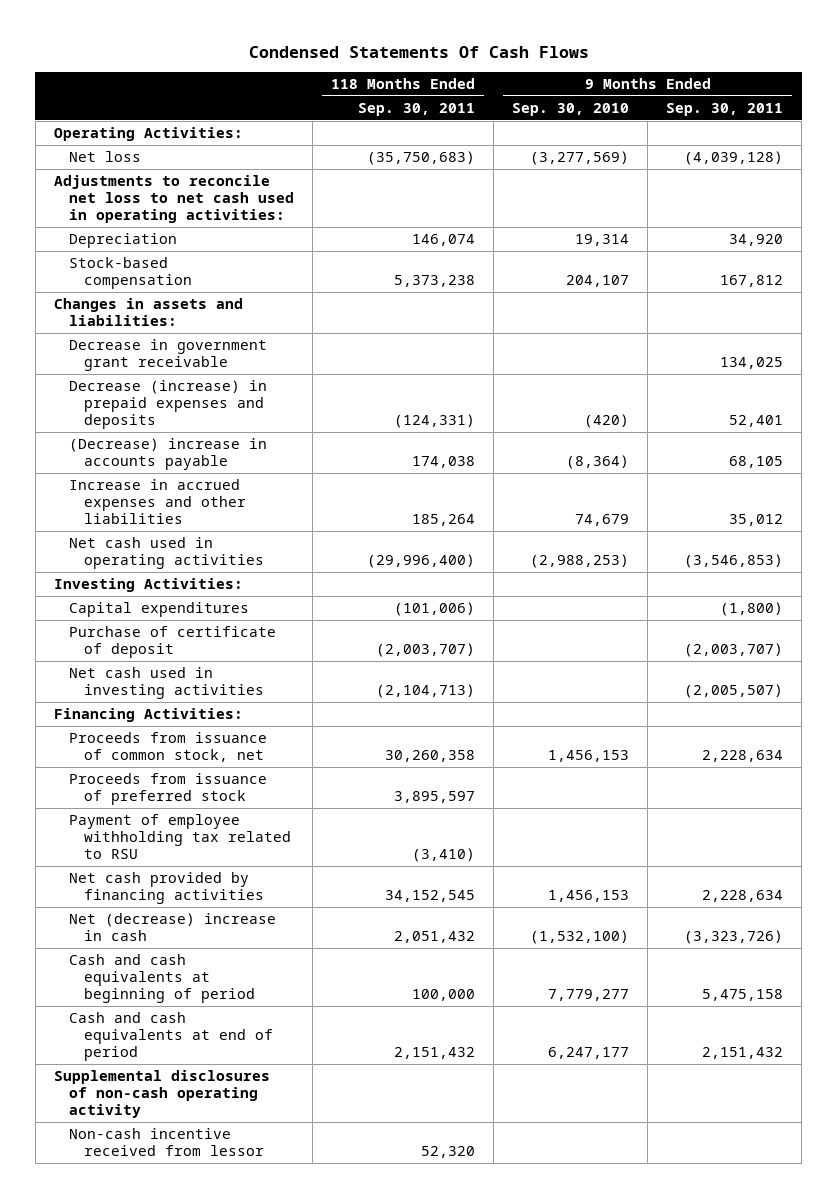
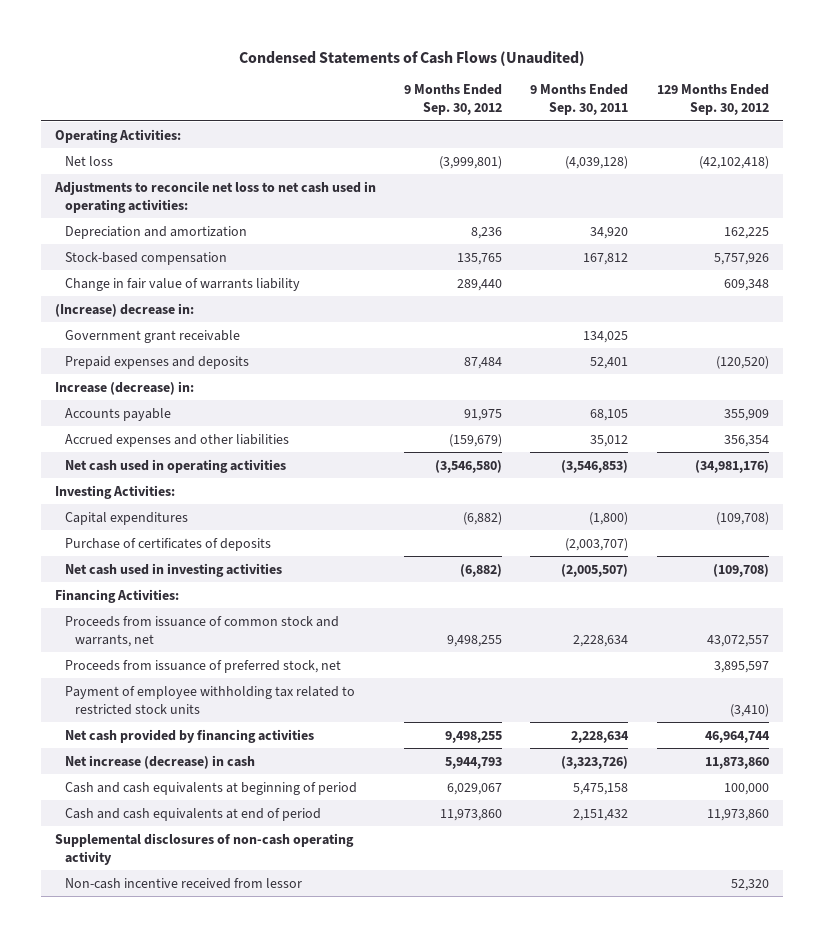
- Condensed Statements Of Cash Flows
+ Condensed Statements of Cash Flows (Unaudited)
- | 118 Months Ended Sep. 30, 2011 | 9 Months Ended Sep. 30, 2010 | 9 Months Ended Sep. 30, 2011
+ | 9 Months Ended Sep. 30, 2012 | 9 Months Ended Sep. 30, 2011 | 129 Months Ended Sep. 30, 2012
- Depreciation | 146,074 | 19,314 | 34,920
+ Depreciation and amortization | 8,236 | 34,920 | 162,225
- Changes in assets and liabilities:
- Decrease in government grant receivable | | | 134,025
- Decrease (increase) in prepaid expenses and deposits | (124,331) | (420) | 52,401
- (Decrease) increase in accounts payable | 174,038 | (8,364) | 68,105
- Increase in accrued expenses and other liabilities | 185,264 | 74,679 | 35,012
+ Change in fair value of warrants liability | 289,440 | | 609,348
+ (Increase) decrease in:
+ Government grant receivable | | 134,025 |
+ Prepaid expenses and deposits | 87,484 | 52,401 | (120,520)
+ Increase (decrease) in:
+ Accounts payable | 91,975 | 68,105 | 355,909
+ Accrued expenses and other liabilities | (159,679) | 35,012 | 356,354
- Purchase of certificate of deposit | (2,003,707) | | (2,003,707)
+ Purchase of certificates of deposits | | (2,003,707) |
- Proceeds from issuance of common stock, net | 30,260,358 | 1,456,153 | 2,228,634
- Proceeds from issuance of preferred stock | 3,895,597 | |
- Payment of employee withholding tax related to RSU | (3,410) | |
+ Proceeds from issuance of common stock and warrants, net | 9,498,255 | 2,228,634 | 43,072,557
+ Proceeds from issuance of preferred stock, net | | | 3,895,597
+ Payment of employee withholding tax related to restricted stock units | | | (3,410)
- Net (decrease) increase in cash | 2,051,432 | (1,532,100) | (3,323,726)
+ Net increase (decrease) in cash | 5,944,793 | (3,323,726) | 11,873,860

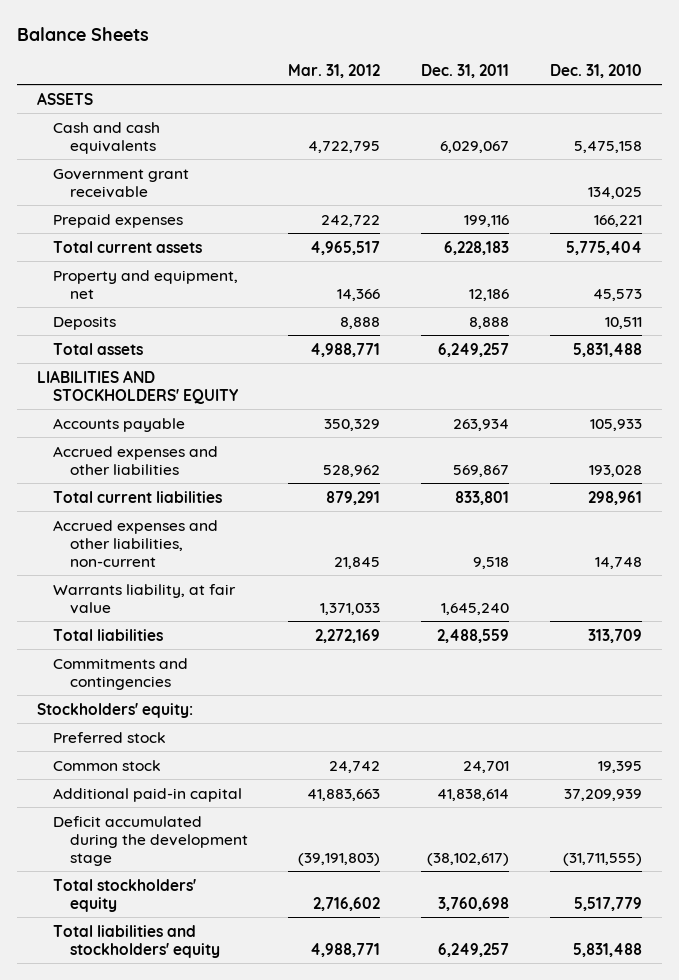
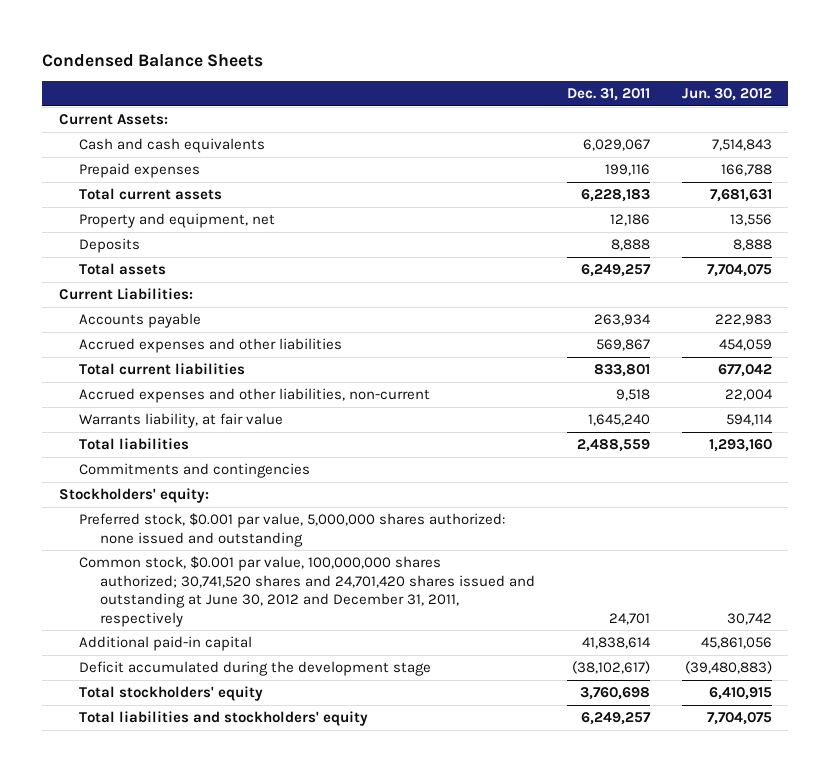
- Balance Sheets
+ Condensed Balance Sheets
- | Mar. 31, 2012 | Dec. 31, 2011 | Dec. 31, 2010
+ | Dec. 31, 2011 | Jun. 30, 2012
- ASSETS
+ Current Assets:
- Government grant receivable | | | 134,025
- LIABILITIES AND STOCKHOLDERS' EQUITY
+ Current Liabilities:
- Preferred stock
- Common stock | 24,742 | 24,701 | 19,395
+ Preferred stock, $0.001 par value, 5,000,000 shares authorized: none issued and outstanding
+ Common stock, $0.001 par value, 100,000,000 shares authorized; 30,741,520 shares and 24,701,420 shares issued and outstanding at June 30, 2012 and December 31, 2011, respectively | 24,701 | 30,742

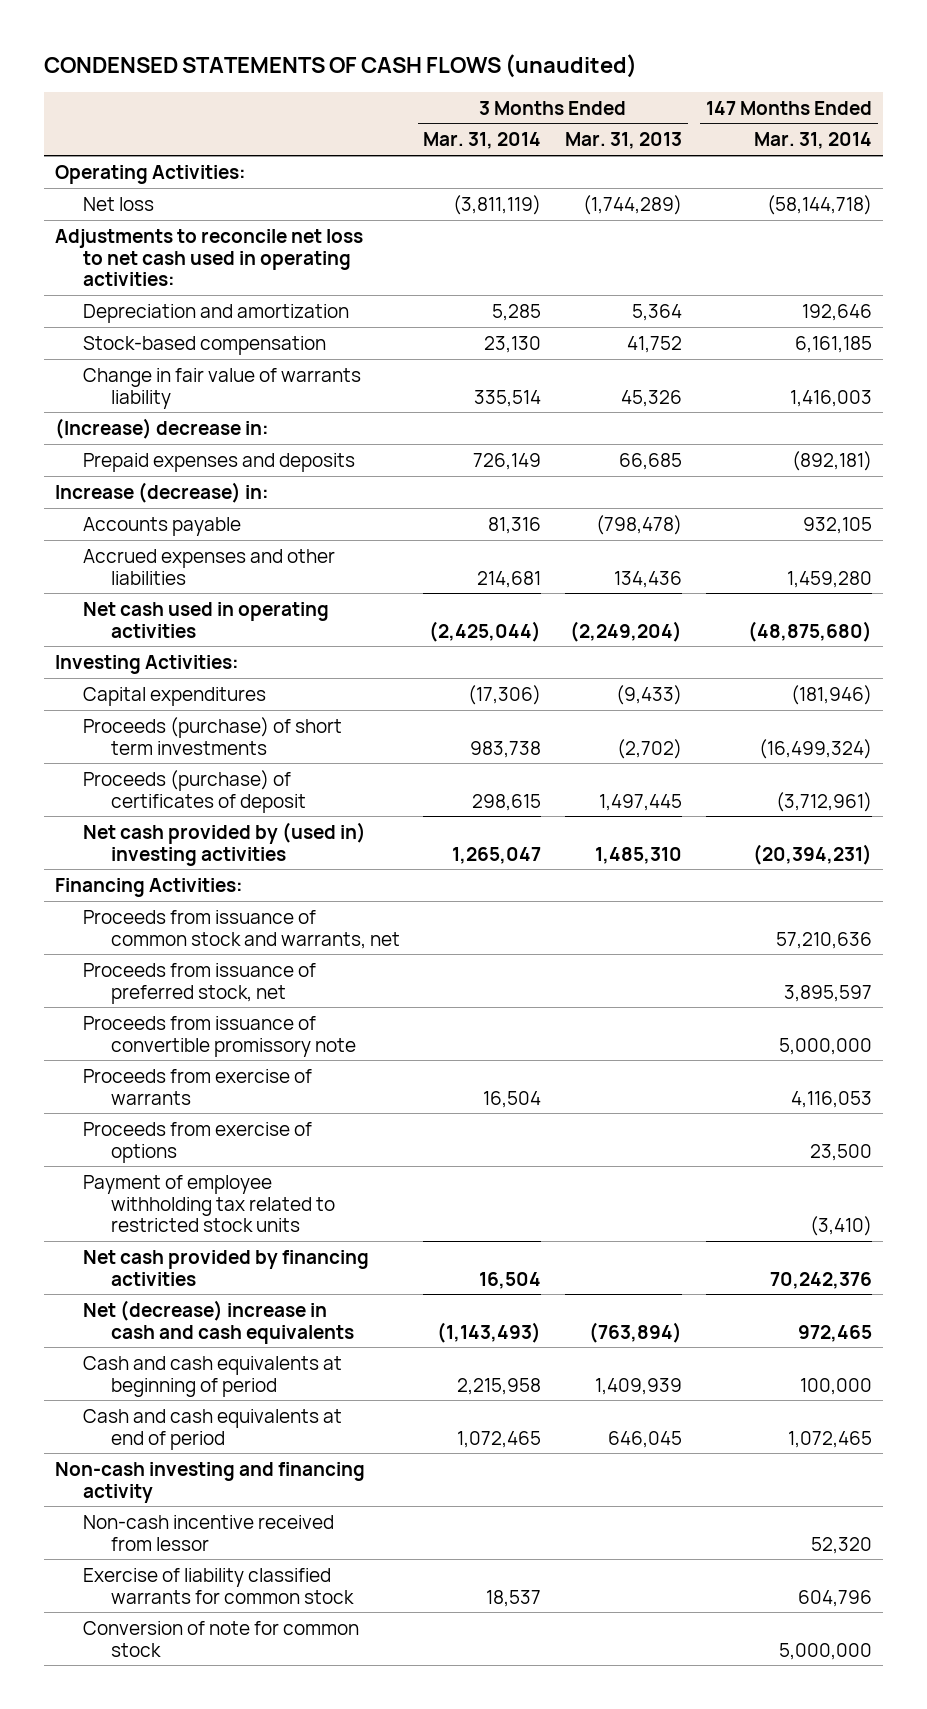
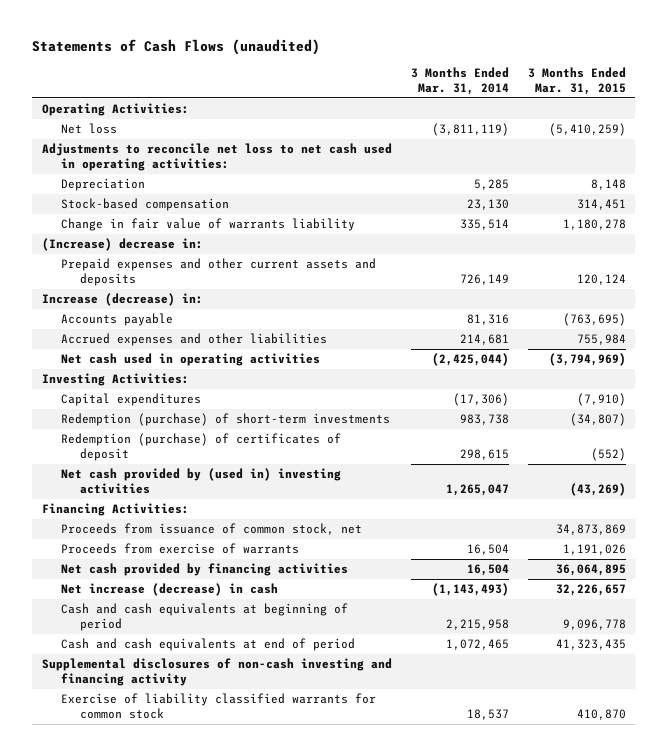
- CONDENSED STATEMENTS OF CASH FLOWS (unaudited)
+ Statements of Cash Flows (unaudited)
- | 3 Months Ended Mar. 31, 2014 | 3 Months Ended Mar. 31, 2013 | 147 Months Ended Mar. 31, 2014
+ | 3 Months Ended Mar. 31, 2014 | 3 Months Ended Mar. 31, 2015
- Depreciation and amortization | 5,285 | 5,364 | 192,646
+ Depreciation | 5,285 | 8,148
- Prepaid expenses and deposits | 726,149 | 66,685 | (892,181)
+ Prepaid expenses and other current assets and deposits | 726,149 | 120,124
- Proceeds (purchase) of short term investments | 983,738 | (2,702) | (16,499,324)
- Proceeds (purchase) of certificates of deposit | 298,615 | 1,497,445 | (3,712,961)
+ Redemption (purchase) of short-term investments | 983,738 | (34,807)
+ Redemption (purchase) of certificates of deposit | 298,615 | (552)
- Proceeds from issuance of common stock and warrants, net | | | 57,210,636
- Proceeds from issuance of preferred stock, net | | | 3,895,597
- Proceeds from issuance of convertible promissory note | | | 5,000,000
+ Proceeds from issuance of common stock, net | | 34,873,869
- Proceeds from exercise of options | | | 23,500
- Payment of employee withholding tax related to restricted stock units | | | (3,410)
- Net (decrease) increase in cash and cash equivalents | (1,143,493) | (763,894) | 972,465
+ Net increase (decrease) in cash | (1,143,493) | 32,226,657
- Non-cash investing and financing activity
- Non-cash incentive received from lessor | | | 52,320
+ Supplemental disclosures of non-cash investing and financing activity
- Conversion of note for common stock | | | 5,000,000

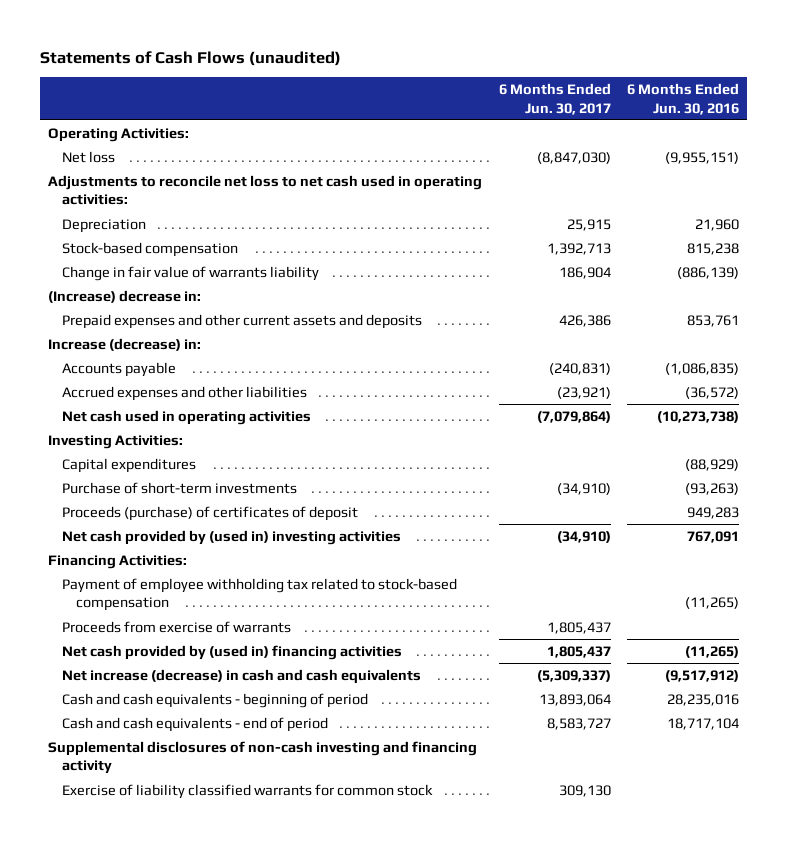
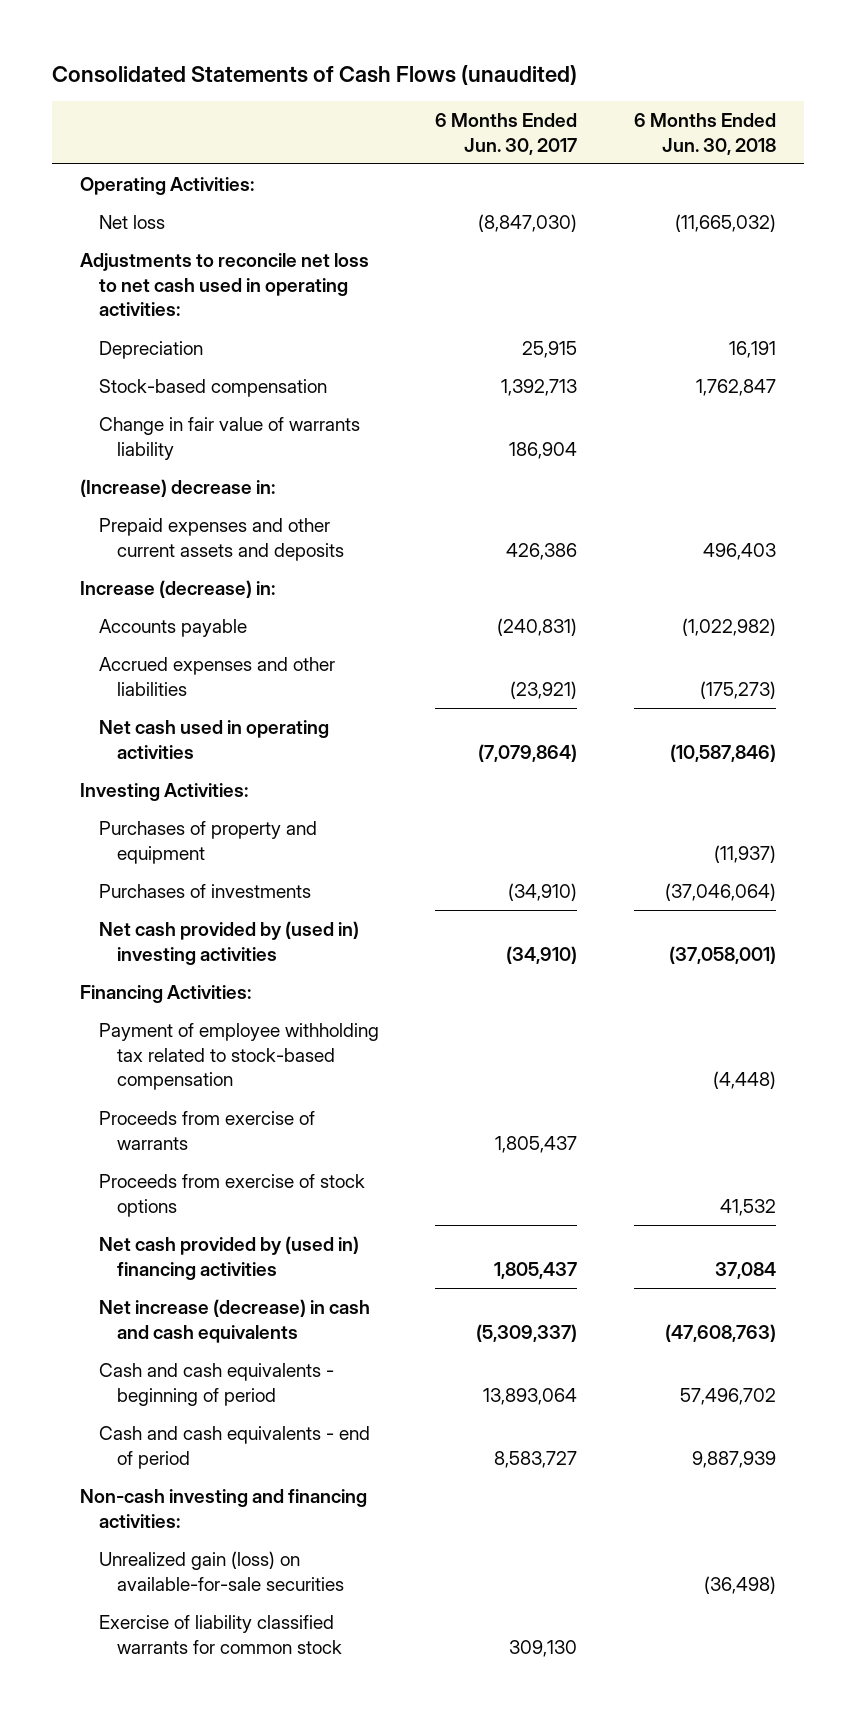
- Statements of Cash Flows (unaudited)
+ Consolidated Statements of Cash Flows (unaudited)
- | 6 Months Ended Jun. 30, 2017 | 6 Months Ended Jun. 30, 2016
+ | 6 Months Ended Jun. 30, 2017 | 6 Months Ended Jun. 30, 2018
- Capital expenditures | | (88,929)
- Purchase of short-term investments | (34,910) | (93,263)
- Proceeds (purchase) of certificates of deposit | | 949,283
+ Purchases of property and equipment | | (11,937)
+ Purchases of investments | (34,910) | (37,046,064)
+ Proceeds from exercise of stock options | | 41,532
- Supplemental disclosures of non-cash investing and financing activity
+ Non-cash investing and financing activities:
+ Unrealized gain (loss) on available-for-sale securities | | (36,498)

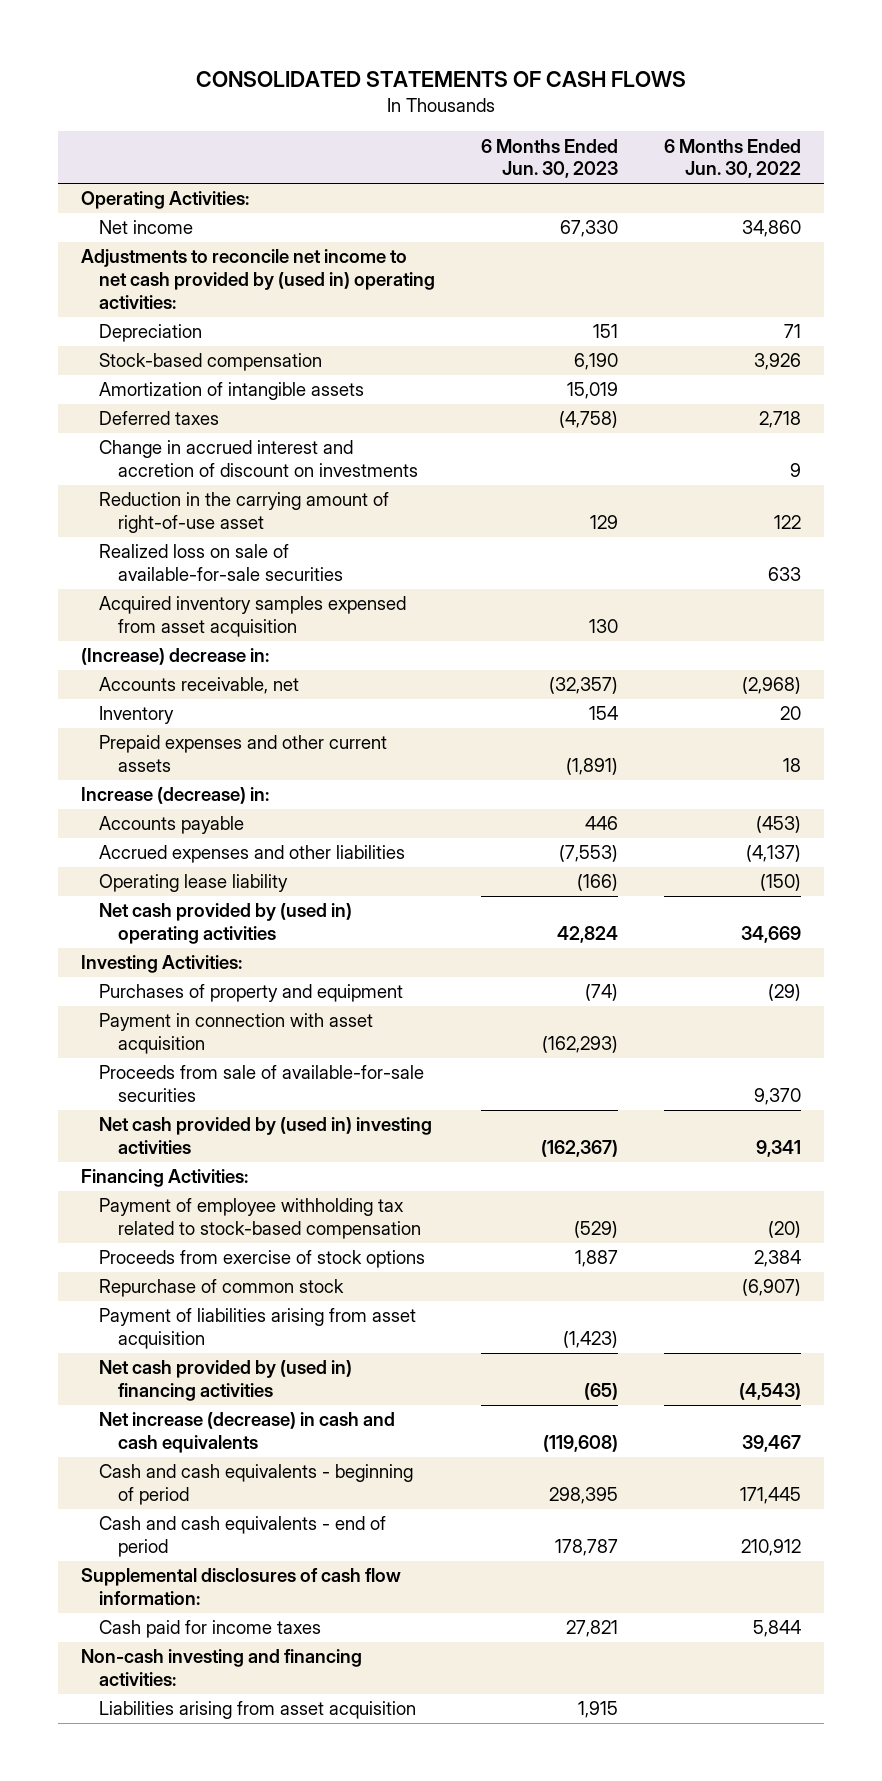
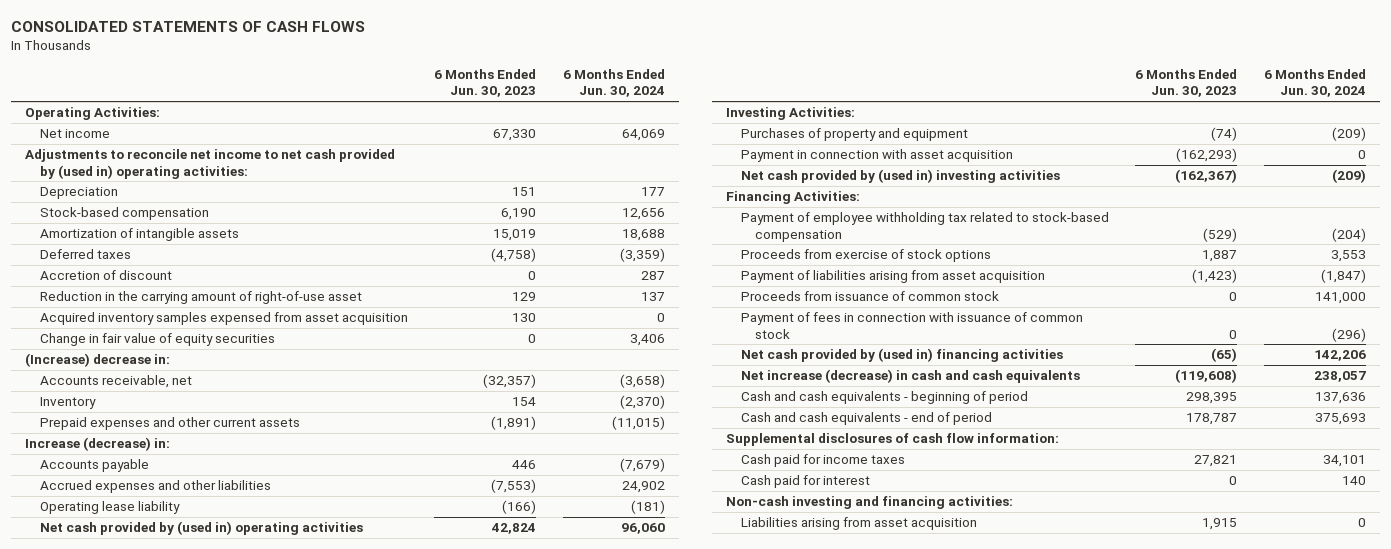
- | 6 Months Ended Jun. 30, 2023 | 6 Months Ended Jun. 30, 2022
+ | 6 Months Ended Jun. 30, 2023 | 6 Months Ended Jun. 30, 2024
- Change in accrued interest and accretion of discount on investments | | 9
+ Accretion of discount | 0 | 287
- Realized loss on sale of available-for-sale securities | | 633
+ Change in fair value of equity securities | 0 | 3,406
- Proceeds from sale of available-for-sale securities | | 9,370
- Repurchase of common stock | | (6,907)
+ Proceeds from issuance of common stock | 0 | 141,000
+ Payment of fees in connection with issuance of common stock | 0 | (296)
+ Cash paid for interest | 0 | 140

